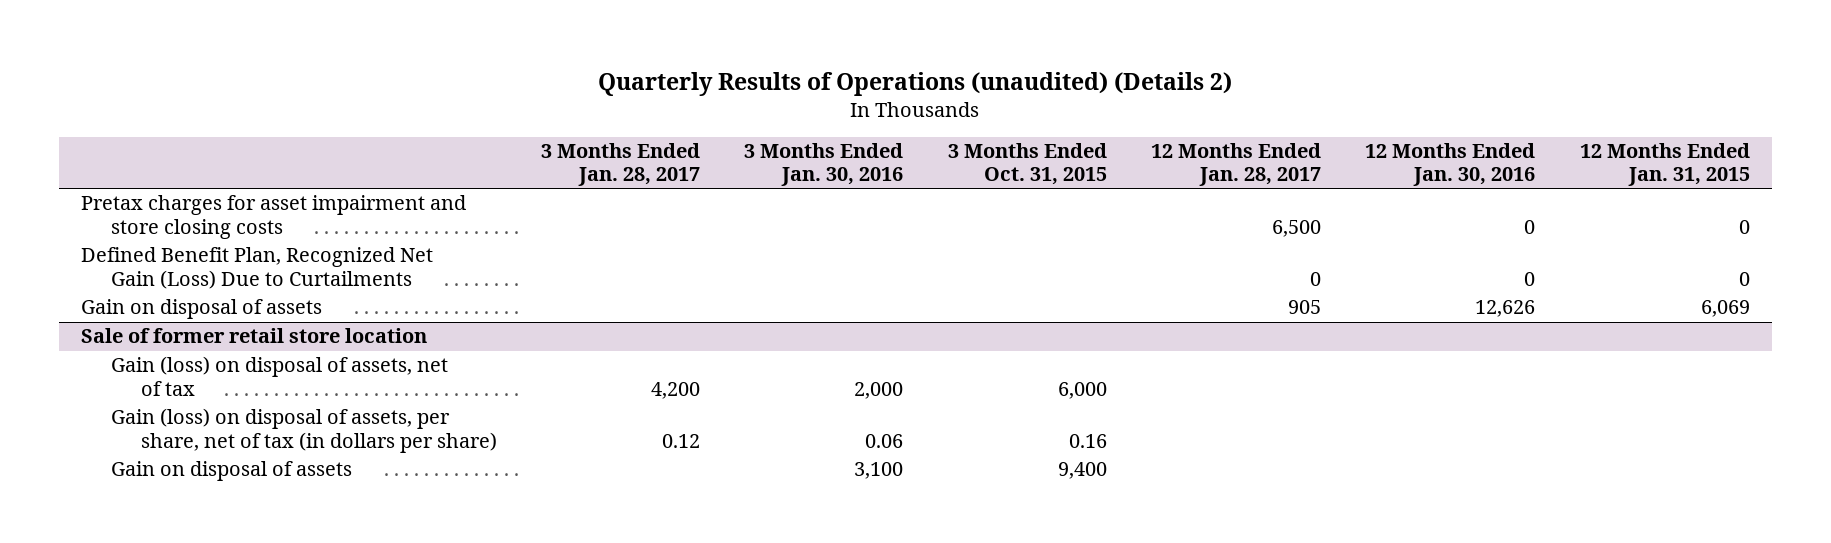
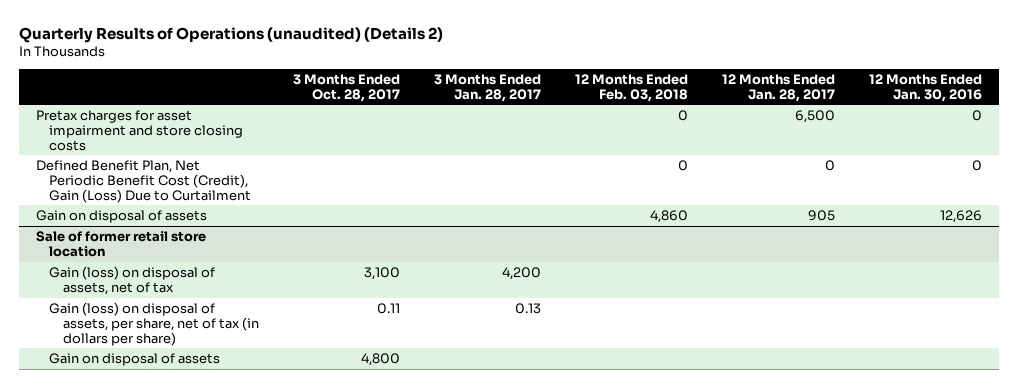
- | 3 Months Ended Jan. 28, 2017 | 3 Months Ended Jan. 30, 2016 | 3 Months Ended Oct. 31, 2015 | 12 Months Ended Jan. 28, 2017 | 12 Months Ended Jan. 30, 2016 | 12 Months Ended Jan. 31, 2015
+ | 3 Months Ended Oct. 28, 2017 | 3 Months Ended Jan. 28, 2017 | 12 Months Ended Feb. 03, 2018 | 12 Months Ended Jan. 28, 2017 | 12 Months Ended Jan. 30, 2016
- Defined Benefit Plan, Recognized Net Gain (Loss) Due to Curtailments | | | | 0 | 0 | 0
+ Defined Benefit Plan, Net Periodic Benefit Cost (Credit), Gain (Loss) Due to Curtailment | | | 0 | 0 | 0
@ Sale of former retail store location
- Gain (loss) on disposal of assets, per share, net of tax (in dollars per share) | 0.12 | 0.06 | 0.16 | | |
+ Gain (loss) on disposal of assets, per share, net of tax (in dollars per share) | 0.11 | 0.13 | | |

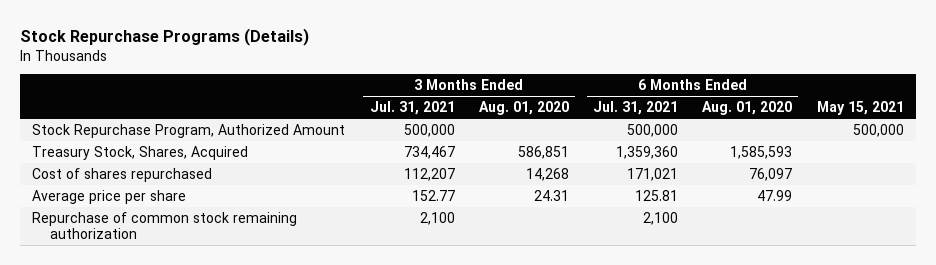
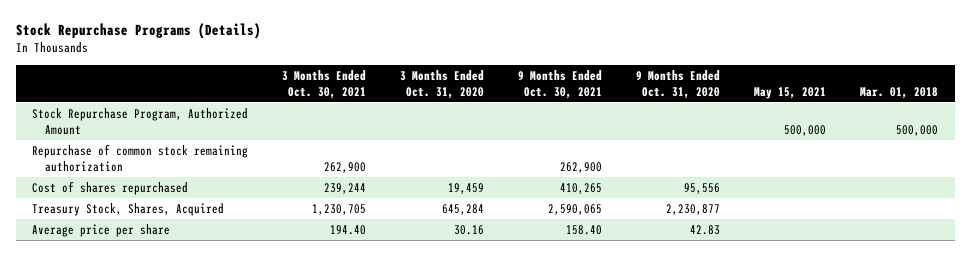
- | 3 Months Ended Jul. 31, 2021 | 3 Months Ended Aug. 01, 2020 | 6 Months Ended Jul. 31, 2021 | 6 Months Ended Aug. 01, 2020 | May 15, 2021
+ | 3 Months Ended Oct. 30, 2021 | 3 Months Ended Oct. 31, 2020 | 9 Months Ended Oct. 30, 2021 | 9 Months Ended Oct. 31, 2020 | May 15, 2021 | Mar. 01, 2018
moved up: Repurchase of common stock remaining authorization | 262,900 | | 262,900 | | |
moved down: Treasury Stock, Shares, Acquired | 1,230,705 | 645,284 | 2,590,065 | 2,230,877 | |

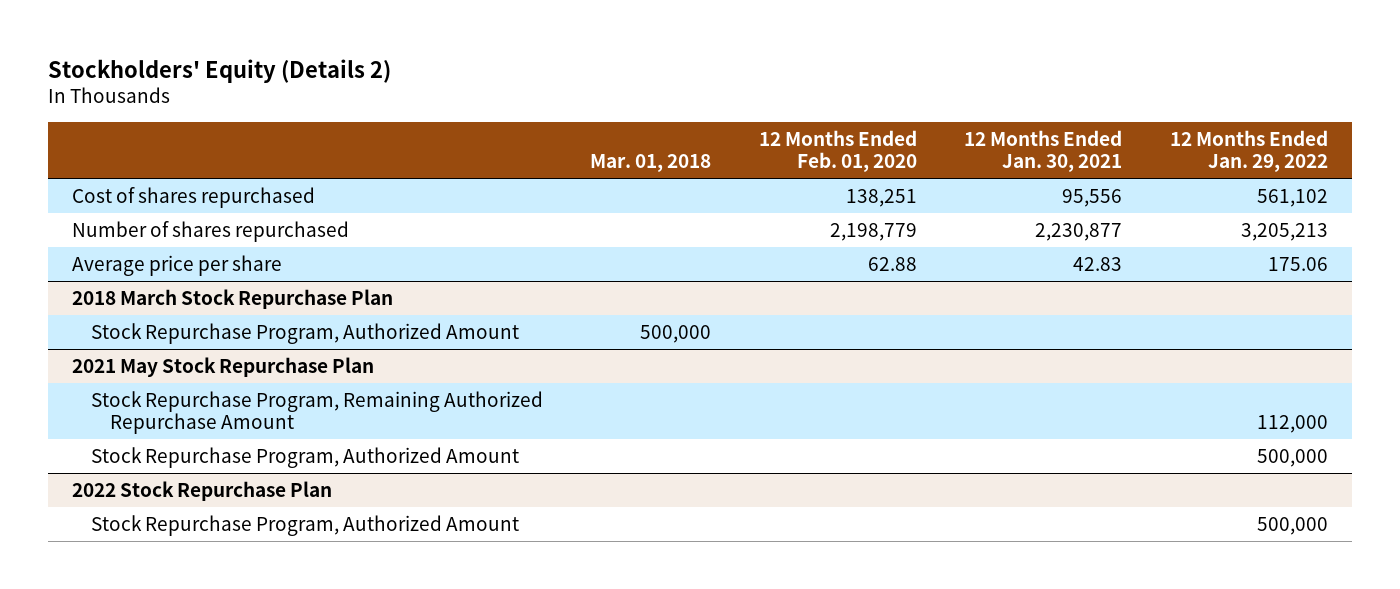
- Stock Repurchase Programs (Details)
+ Stockholders' Equity (Details 2)
- | 3 Months Ended Oct. 30, 2021 | 3 Months Ended Oct. 31, 2020 | 9 Months Ended Oct. 30, 2021 | 9 Months Ended Oct. 31, 2020 | May 15, 2021 | Mar. 01, 2018
+ | Mar. 01, 2018 | 12 Months Ended Feb. 01, 2020 | 12 Months Ended Jan. 30, 2021 | 12 Months Ended Jan. 29, 2022
- Stock Repurchase Program, Authorized Amount | | | | | 500,000 | 500,000
- Repurchase of common stock remaining authorization | 262,900 | | 262,900 | | |
- Treasury Stock, Shares, Acquired | 1,230,705 | 645,284 | 2,590,065 | 2,230,877 | |
+ Number of shares repurchased | | 2,198,779 | 2,230,877 | 3,205,213
+ 2018 March Stock Repurchase Plan
+ Stock Repurchase Program, Authorized Amount | 500,000 | | |
+ 2021 May Stock Repurchase Plan
+ Stock Repurchase Program, Remaining Authorized Repurchase Amount | | | | 112,000
+ Stock Repurchase Program, Authorized Amount | | | | 500,000
+ 2022 Stock Repurchase Plan
+ Stock Repurchase Program, Authorized Amount | | | | 500,000

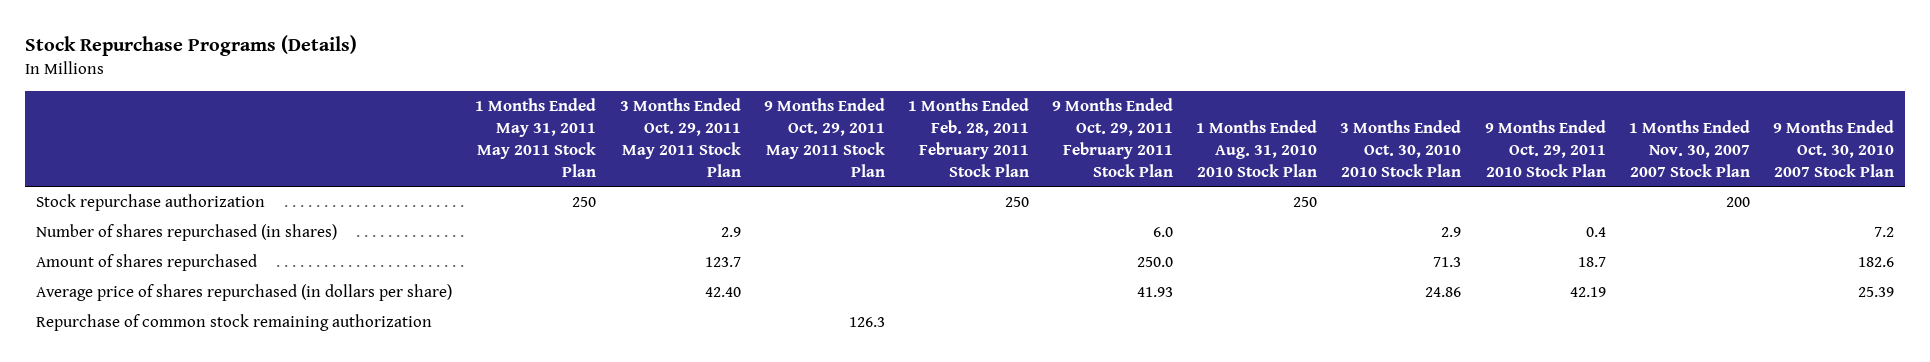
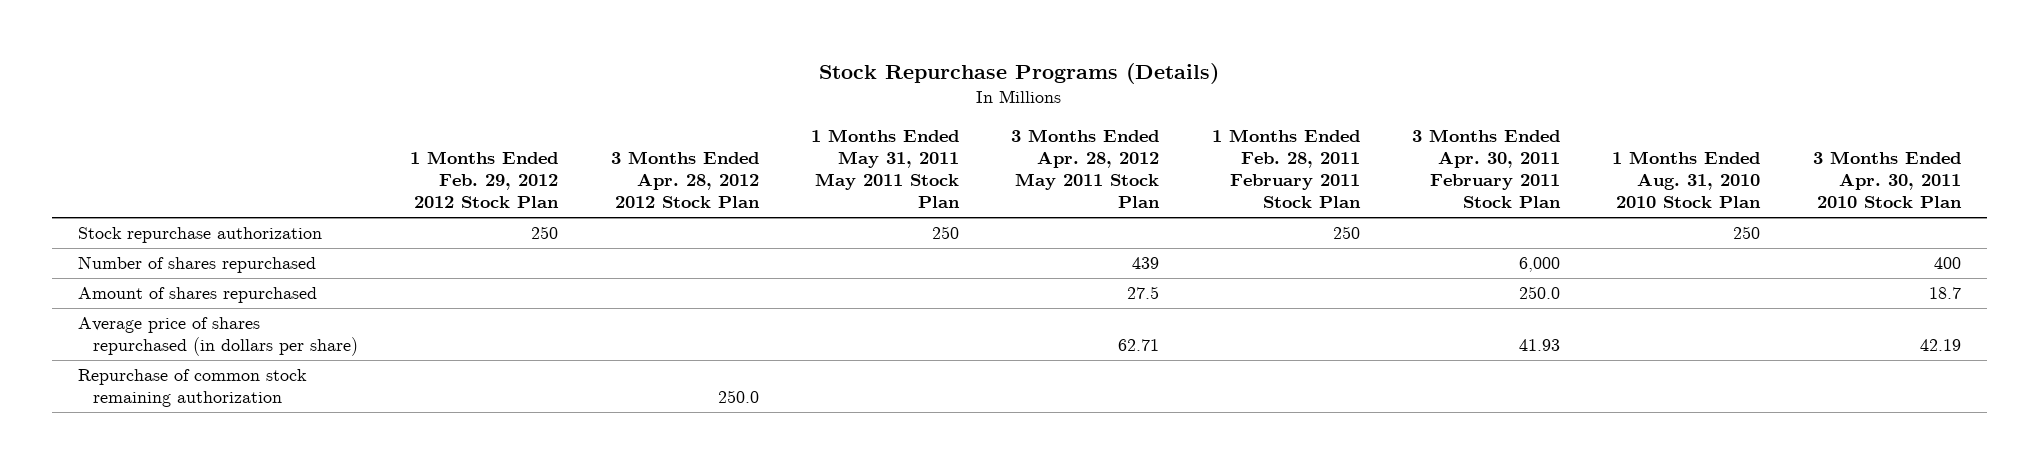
- | 1 Months Ended May 31, 2011 May 2011 Stock Plan | 3 Months Ended Oct. 29, 2011 May 2011 Stock Plan | 9 Months Ended Oct. 29, 2011 May 2011 Stock Plan | 1 Months Ended Feb. 28, 2011 February 2011 Stock Plan | 9 Months Ended Oct. 29, 2011 February 2011 Stock Plan | 1 Months Ended Aug. 31, 2010 2010 Stock Plan | 3 Months Ended Oct. 30, 2010 2010 Stock Plan | 9 Months Ended Oct. 29, 2011 2010 Stock Plan | 1 Months Ended Nov. 30, 2007 2007 Stock Plan | 9 Months Ended Oct. 30, 2010 2007 Stock Plan
+ | 1 Months Ended Feb. 29, 2012 2012 Stock Plan | 3 Months Ended Apr. 28, 2012 2012 Stock Plan | 1 Months Ended May 31, 2011 May 2011 Stock Plan | 3 Months Ended Apr. 28, 2012 May 2011 Stock Plan | 1 Months Ended Feb. 28, 2011 February 2011 Stock Plan | 3 Months Ended Apr. 30, 2011 February 2011 Stock Plan | 1 Months Ended Aug. 31, 2010 2010 Stock Plan | 3 Months Ended Apr. 30, 2011 2010 Stock Plan
- Number of shares repurchased (in shares) | | 2.9 | | | 6.0 | | 2.9 | 0.4 | | 7.2
+ Number of shares repurchased | | | | 439 | | 6,000 | | 400

